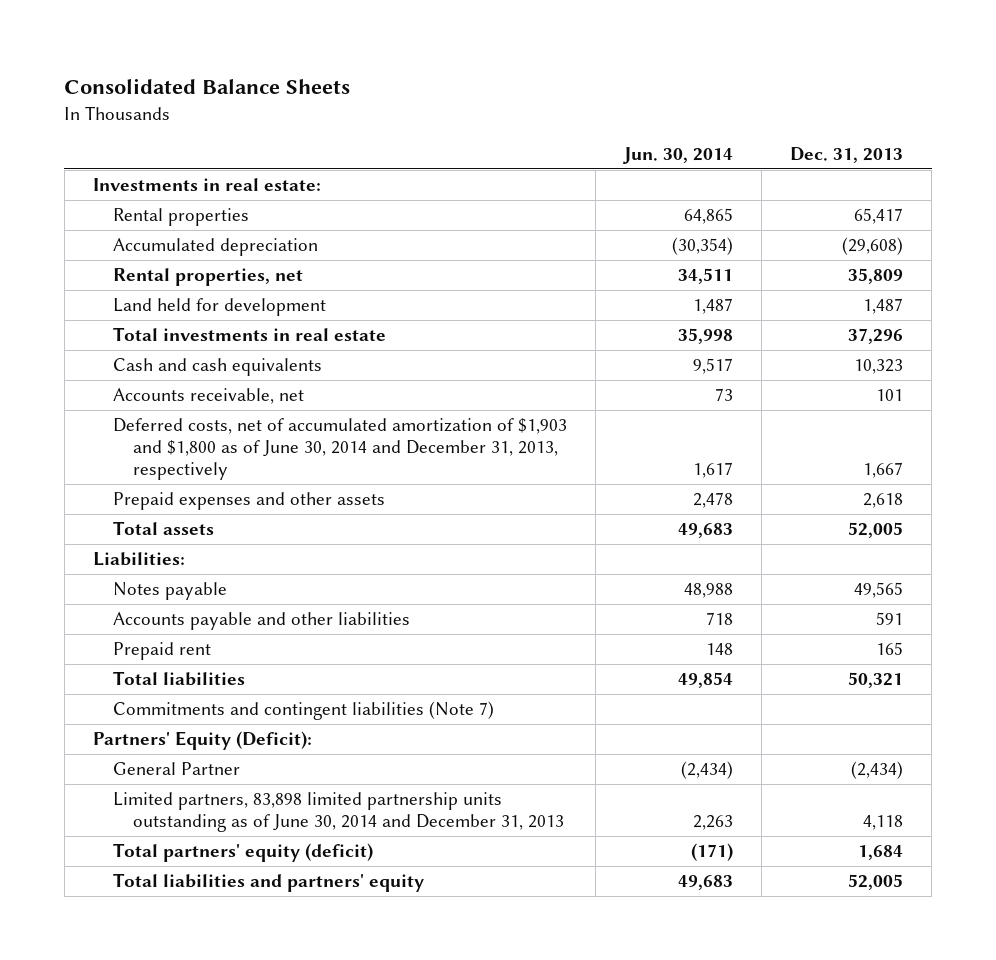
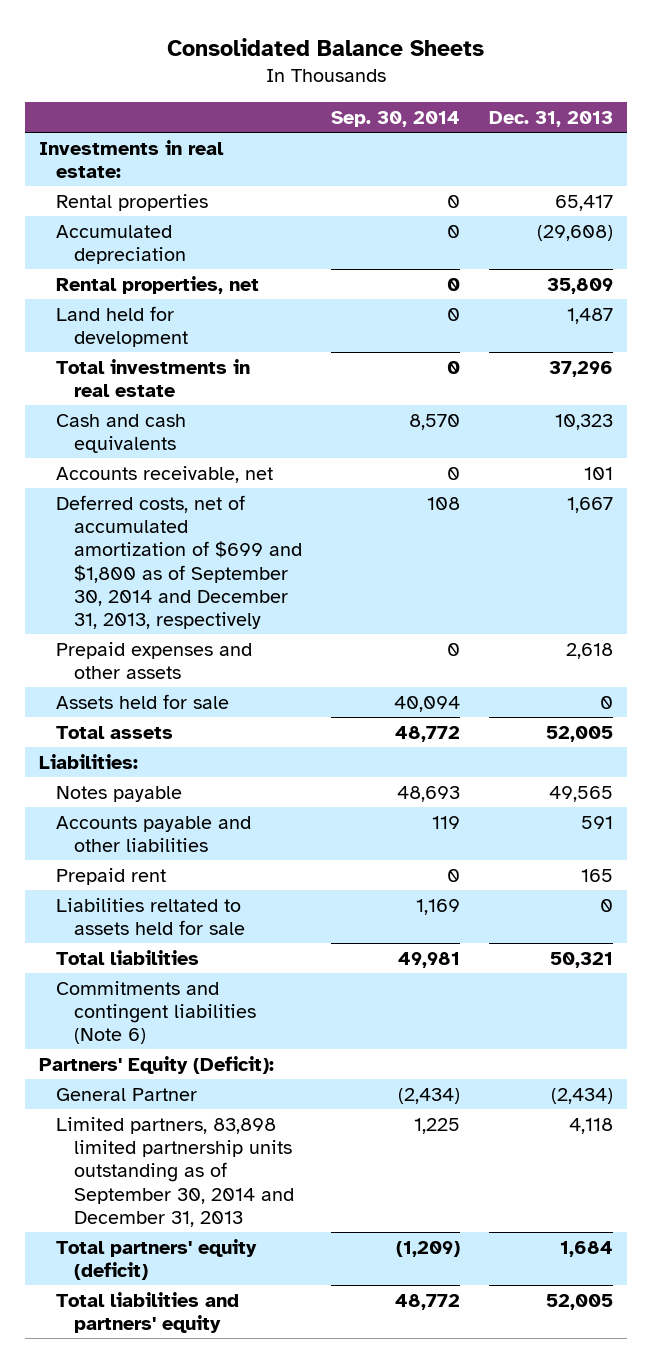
- | Jun. 30, 2014 | Dec. 31, 2013
+ | Sep. 30, 2014 | Dec. 31, 2013
- Deferred costs, net of accumulated amortization of $1,903 and $1,800 as of June 30, 2014 and December 31, 2013, respectively | 1,617 | 1,667
+ Deferred costs, net of accumulated amortization of $699 and $1,800 as of September 30, 2014 and December 31, 2013, respectively | 108 | 1,667
+ Assets held for sale | 40,094 | 0
+ Liabilities reltated to assets held for sale | 1,169 | 0
- Commitments and contingent liabilities (Note 7)
+ Commitments and contingent liabilities (Note 6)
- Limited partners, 83,898 limited partnership units outstanding as of June 30, 2014 and December 31, 2013 | 2,263 | 4,118
+ Limited partners, 83,898 limited partnership units outstanding as of September 30, 2014 and December 31, 2013 | 1,225 | 4,118

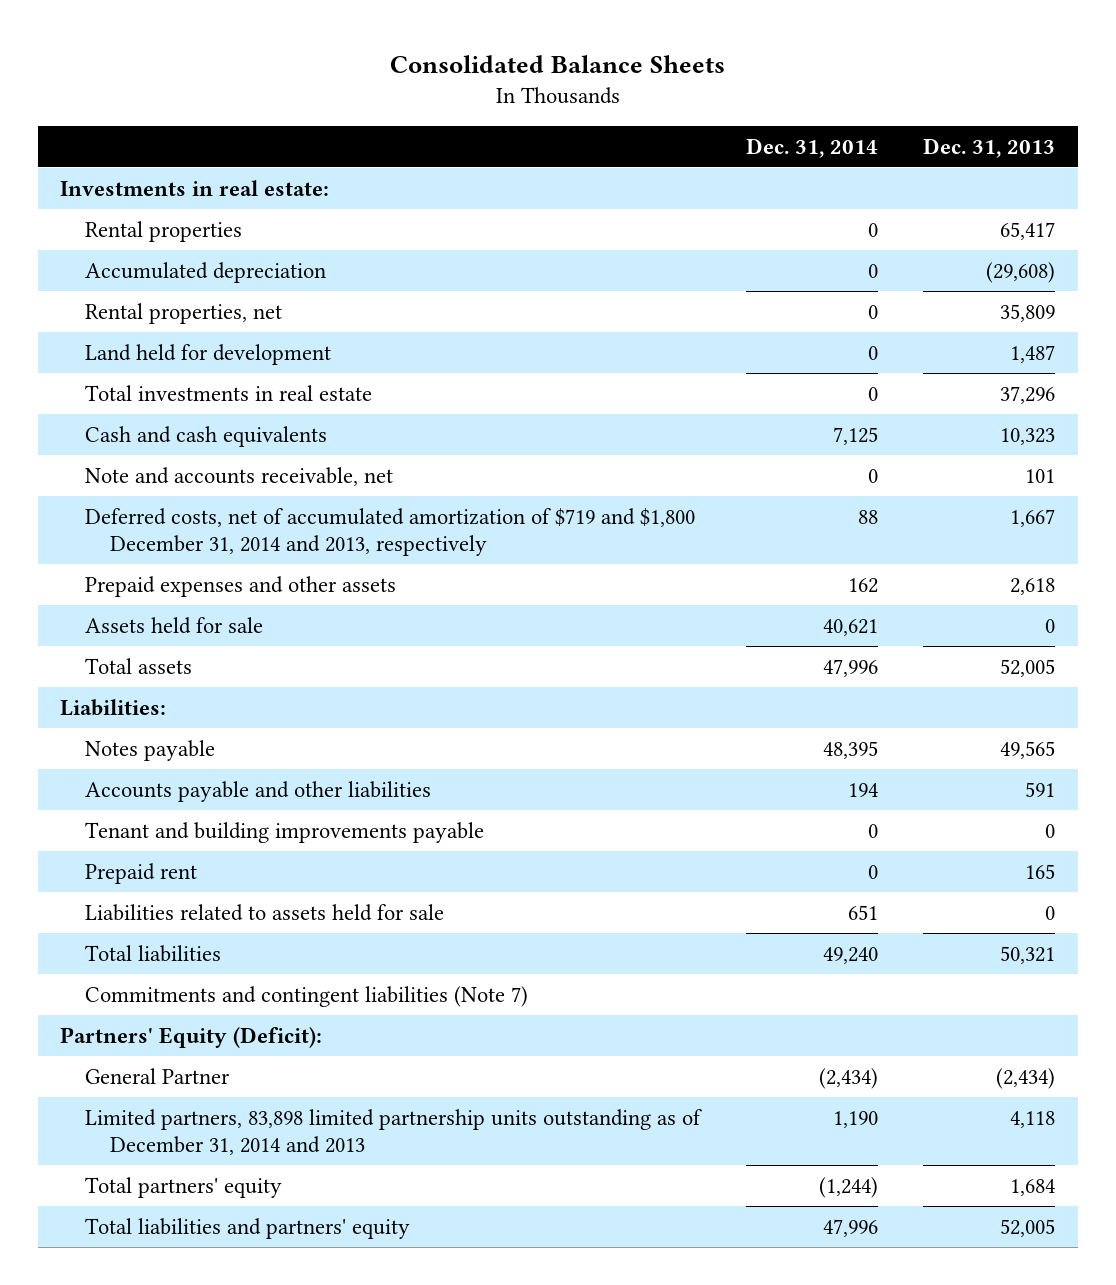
- | Sep. 30, 2014 | Dec. 31, 2013
+ | Dec. 31, 2014 | Dec. 31, 2013
- Accounts receivable, net | 0 | 101
- Deferred costs, net of accumulated amortization of $699 and $1,800 as of September 30, 2014 and December 31, 2013, respectively | 108 | 1,667
+ Note and accounts receivable, net | 0 | 101
+ Deferred costs, net of accumulated amortization of $719 and $1,800 December 31, 2014 and 2013, respectively | 88 | 1,667
+ Tenant and building improvements payable | 0 | 0
- Liabilities reltated to assets held for sale | 1,169 | 0
+ Liabilities related to assets held for sale | 651 | 0
- Commitments and contingent liabilities (Note 6)
+ Commitments and contingent liabilities (Note 7)
- Limited partners, 83,898 limited partnership units outstanding as of September 30, 2014 and December 31, 2013 | 1,225 | 4,118
- Total partners' equity (deficit) | (1,209) | 1,684
+ Limited partners, 83,898 limited partnership units outstanding as of December 31, 2014 and 2013 | 1,190 | 4,118
+ Total partners' equity | (1,244) | 1,684

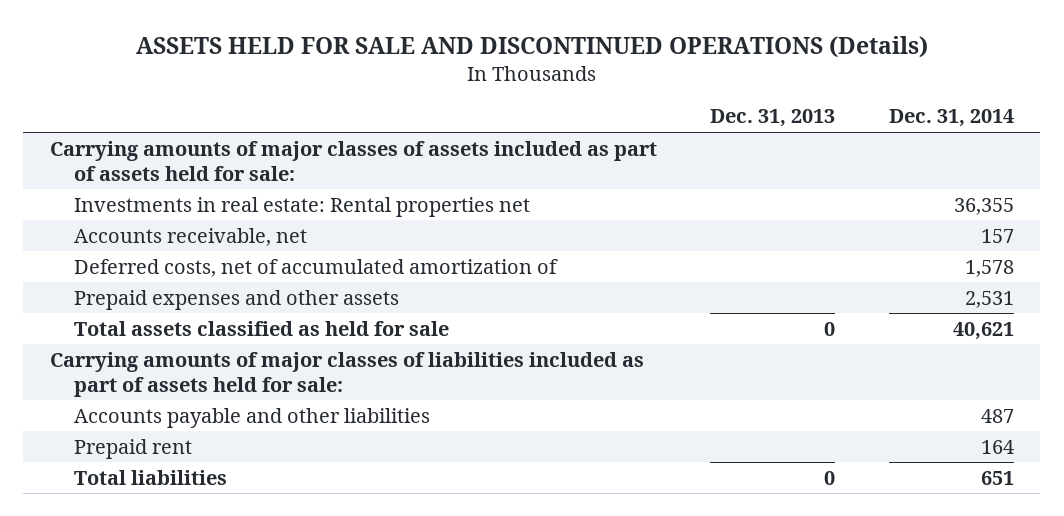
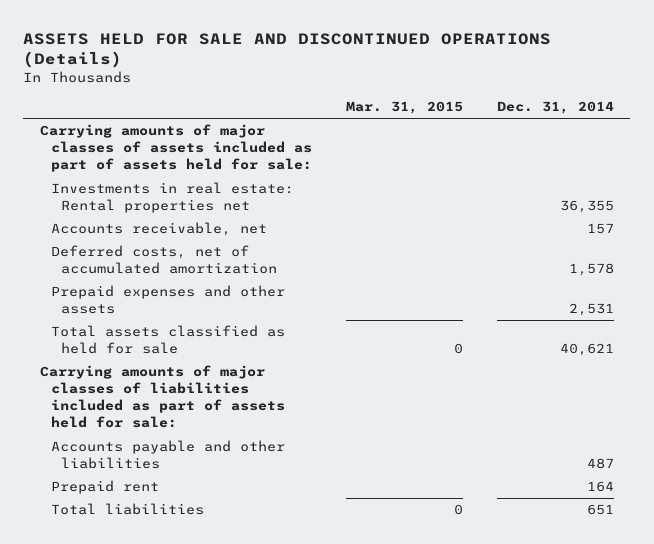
- | Dec. 31, 2013 | Dec. 31, 2014
+ | Mar. 31, 2015 | Dec. 31, 2014
- Deferred costs, net of accumulated amortization of | | 1,578
+ Deferred costs, net of accumulated amortization | | 1,578

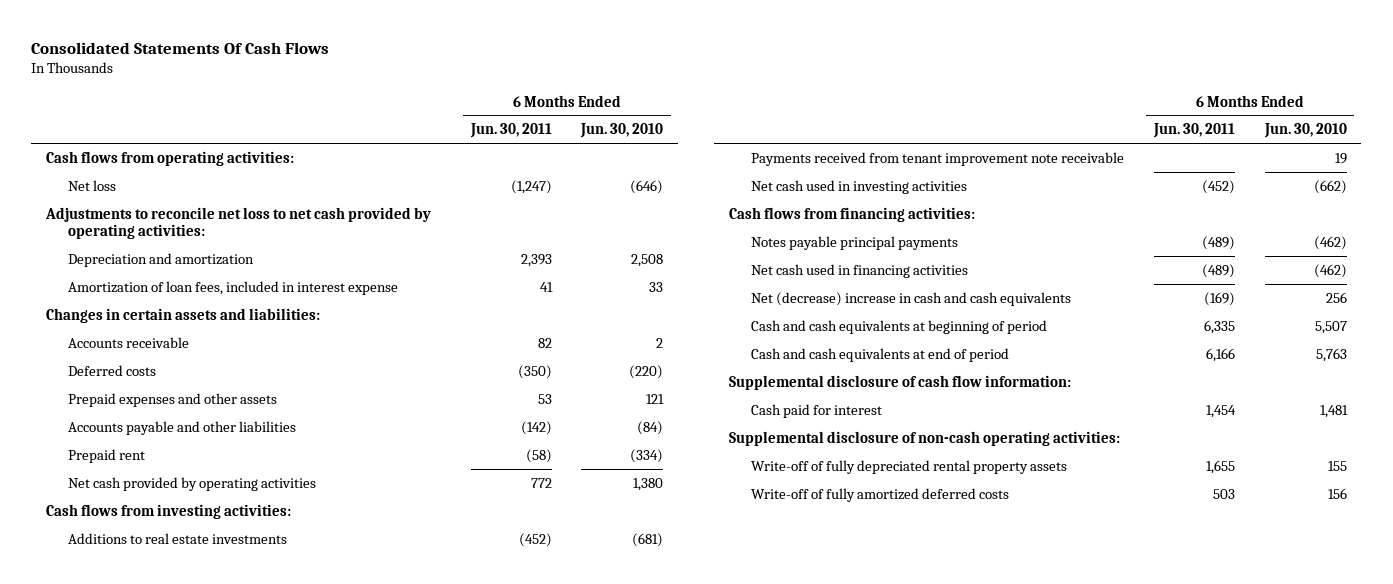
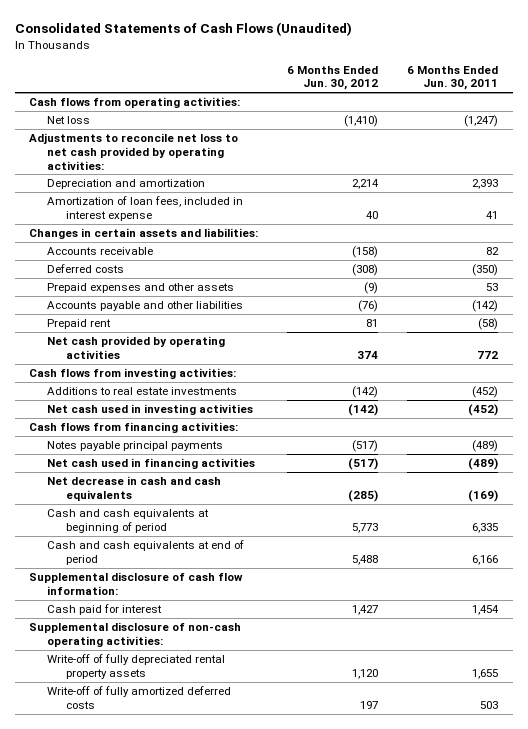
- Consolidated Statements Of Cash Flows
+ Consolidated Statements of Cash Flows (Unaudited)
- | 6 Months Ended Jun. 30, 2011 | 6 Months Ended Jun. 30, 2010
+ | 6 Months Ended Jun. 30, 2012 | 6 Months Ended Jun. 30, 2011
- Payments received from tenant improvement note receivable | | 19
- Net (decrease) increase in cash and cash equivalents | (169) | 256
+ Net decrease in cash and cash equivalents | (285) | (169)

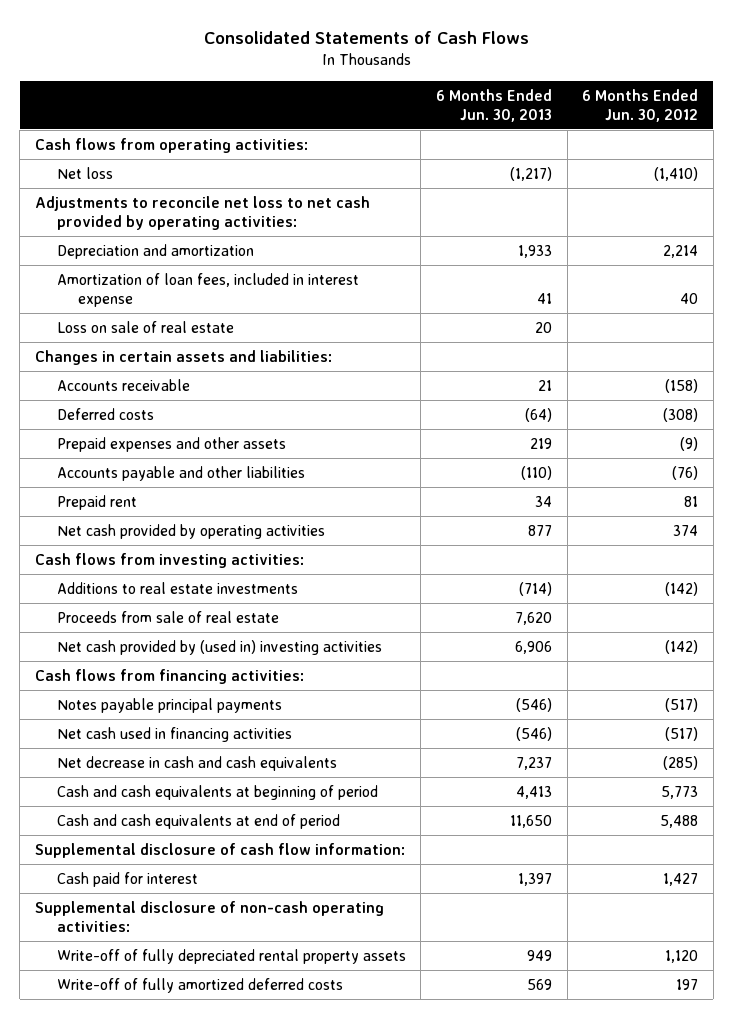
- Consolidated Statements of Cash Flows (Unaudited)
+ Consolidated Statements of Cash Flows
- | 6 Months Ended Jun. 30, 2012 | 6 Months Ended Jun. 30, 2011
+ | 6 Months Ended Jun. 30, 2013 | 6 Months Ended Jun. 30, 2012
+ Loss on sale of real estate | 20 |
- Net cash used in investing activities | (142) | (452)
+ Proceeds from sale of real estate | 7,620 |
+ Net cash provided by (used in) investing activities | 6,906 | (142)

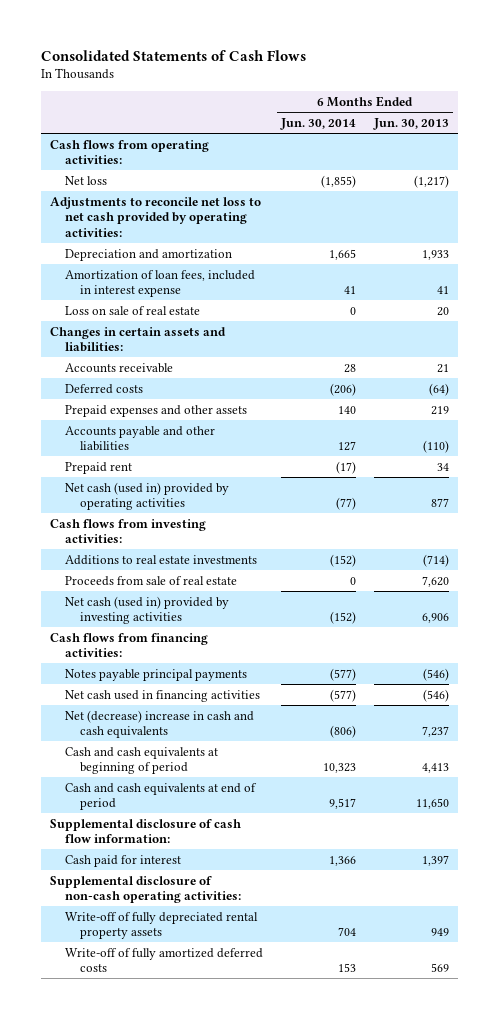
- | 6 Months Ended Jun. 30, 2013 | 6 Months Ended Jun. 30, 2012
+ | 6 Months Ended Jun. 30, 2014 | 6 Months Ended Jun. 30, 2013
- Net cash provided by operating activities | 877 | 374
+ Net cash (used in) provided by operating activities | (77) | 877
- Net cash provided by (used in) investing activities | 6,906 | (142)
+ Net cash (used in) provided by investing activities | (152) | 6,906
- Net decrease in cash and cash equivalents | 7,237 | (285)
+ Net (decrease) increase in cash and cash equivalents | (806) | 7,237

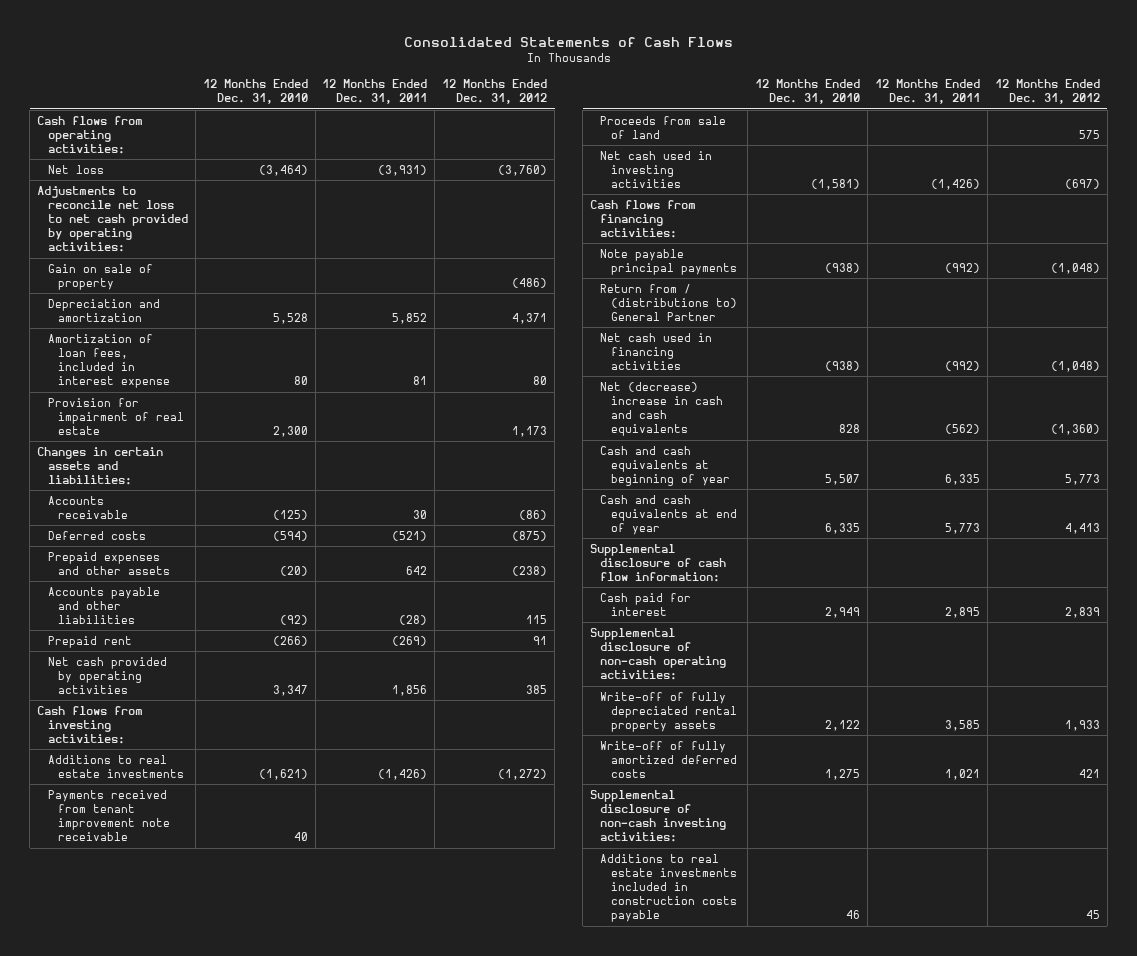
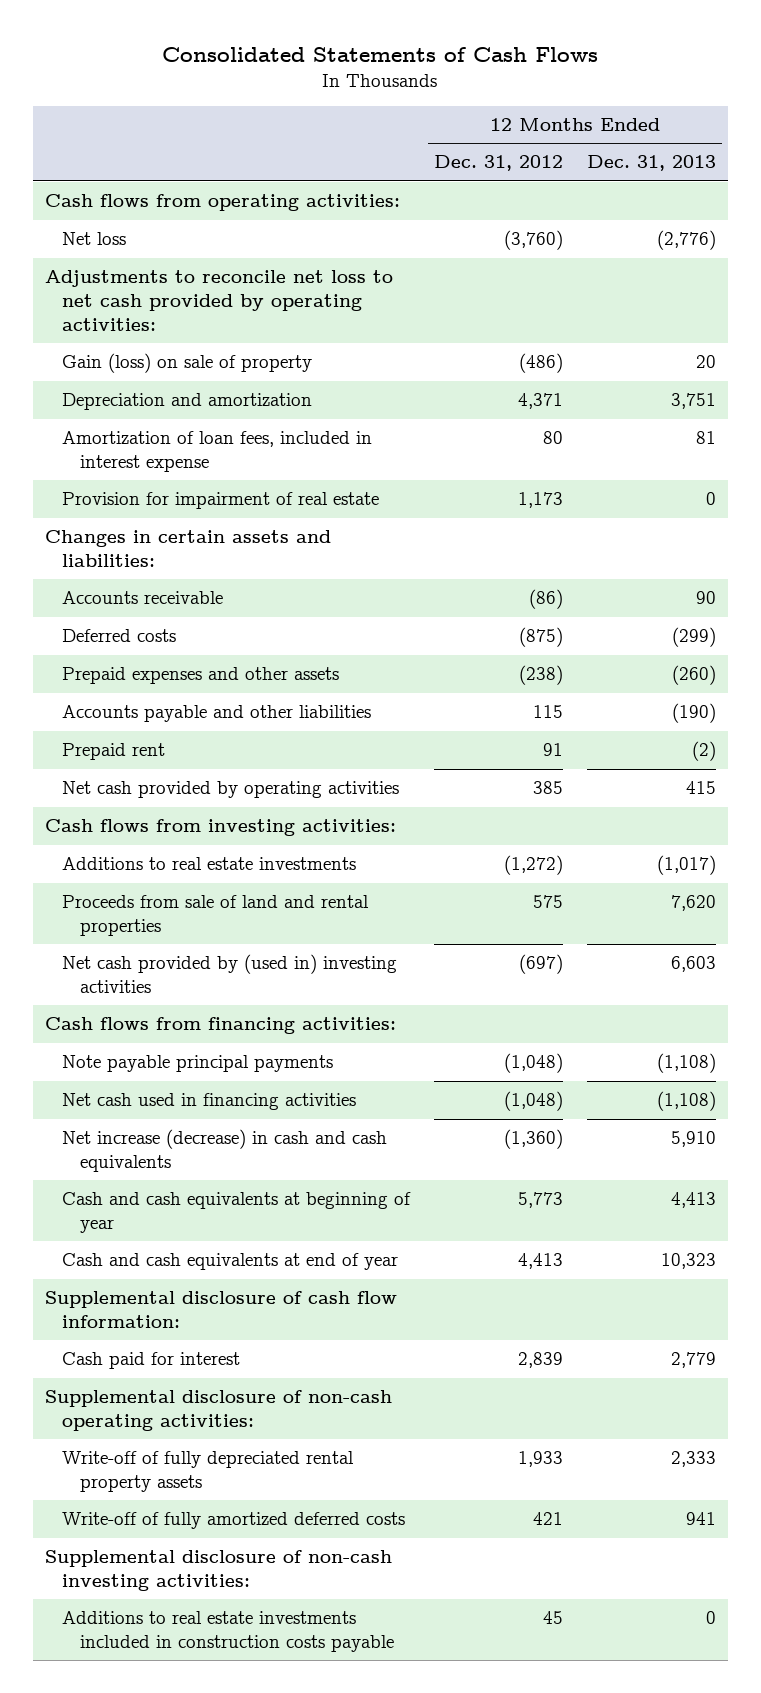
- | 12 Months Ended Dec. 31, 2010 | 12 Months Ended Dec. 31, 2011 | 12 Months Ended Dec. 31, 2012
+ | 12 Months Ended Dec. 31, 2012 | 12 Months Ended Dec. 31, 2013
- Gain on sale of property | | | (486)
+ Gain (loss) on sale of property | (486) | 20
- Payments received from tenant improvement note receivable | 40 | |
- Proceeds from sale of land | | | 575
- Net cash used in investing activities | (1,581) | (1,426) | (697)
+ Proceeds from sale of land and rental properties | 575 | 7,620
+ Net cash provided by (used in) investing activities | (697) | 6,603
- Return from / (distributions to) General Partner
- Net (decrease) increase in cash and cash equivalents | 828 | (562) | (1,360)
+ Net increase (decrease) in cash and cash equivalents | (1,360) | 5,910

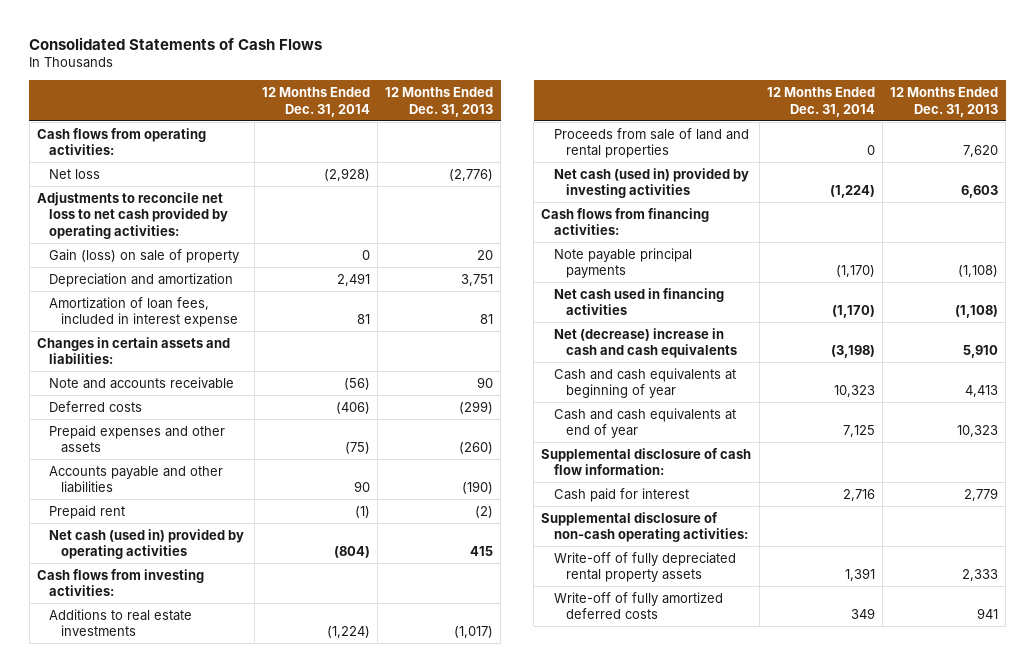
- | 12 Months Ended Dec. 31, 2012 | 12 Months Ended Dec. 31, 2013
+ | 12 Months Ended Dec. 31, 2014 | 12 Months Ended Dec. 31, 2013
- Provision for impairment of real estate | 1,173 | 0
- Accounts receivable | (86) | 90
+ Note and accounts receivable | (56) | 90
- Net cash provided by operating activities | 385 | 415
+ Net cash (used in) provided by operating activities | (804) | 415
- Net cash provided by (used in) investing activities | (697) | 6,603
+ Net cash (used in) provided by investing activities | (1,224) | 6,603
- Net increase (decrease) in cash and cash equivalents | (1,360) | 5,910
+ Net (decrease) increase in cash and cash equivalents | (3,198) | 5,910
- Supplemental disclosure of non-cash investing activities:
- Additions to real estate investments included in construction costs payable | 45 | 0

